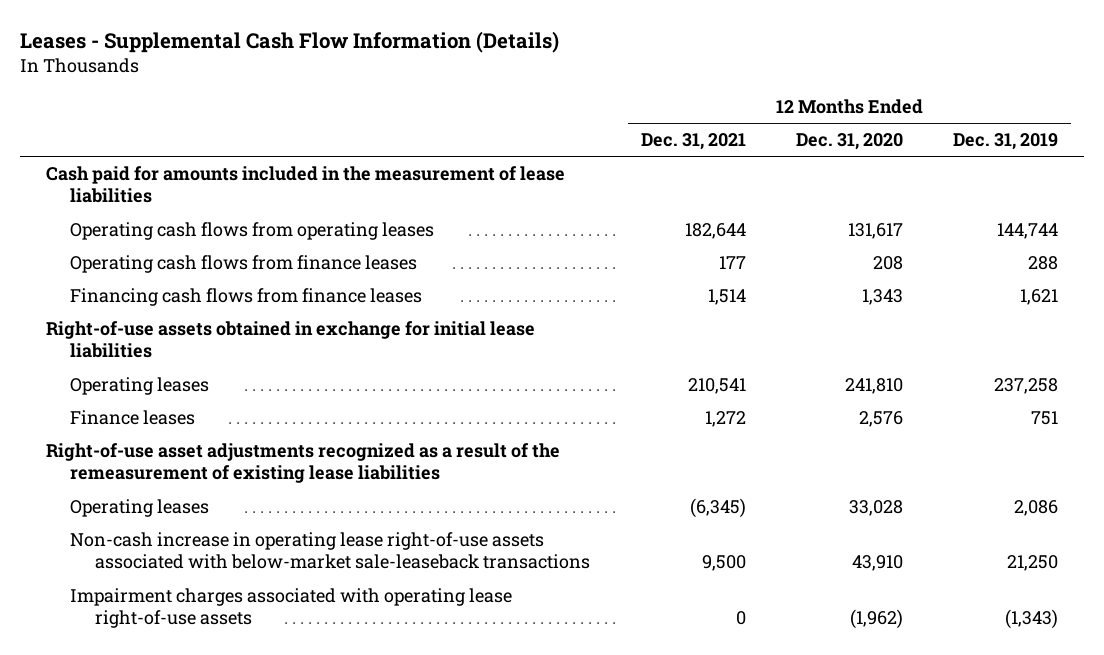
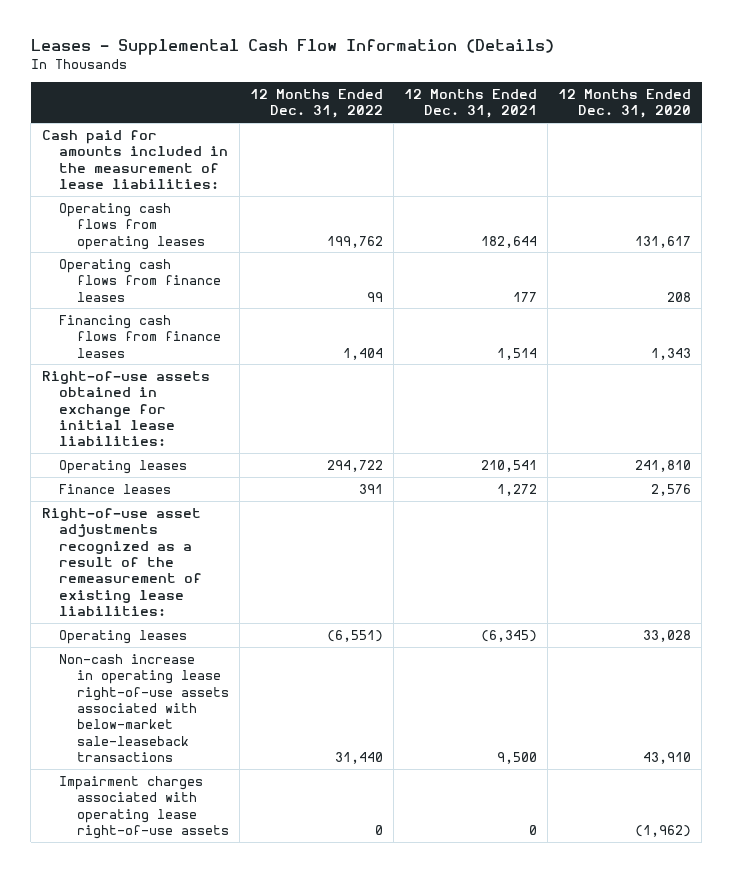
- | 12 Months Ended Dec. 31, 2021 | 12 Months Ended Dec. 31, 2020 | 12 Months Ended Dec. 31, 2019
+ | 12 Months Ended Dec. 31, 2022 | 12 Months Ended Dec. 31, 2021 | 12 Months Ended Dec. 31, 2020
- Cash paid for amounts included in the measurement of lease liabilities
+ Cash paid for amounts included in the measurement of lease liabilities:
- Right-of-use assets obtained in exchange for initial lease liabilities
+ Right-of-use assets obtained in exchange for initial lease liabilities:
- Right-of-use asset adjustments recognized as a result of the remeasurement of existing lease liabilities
+ Right-of-use asset adjustments recognized as a result of the remeasurement of existing lease liabilities:

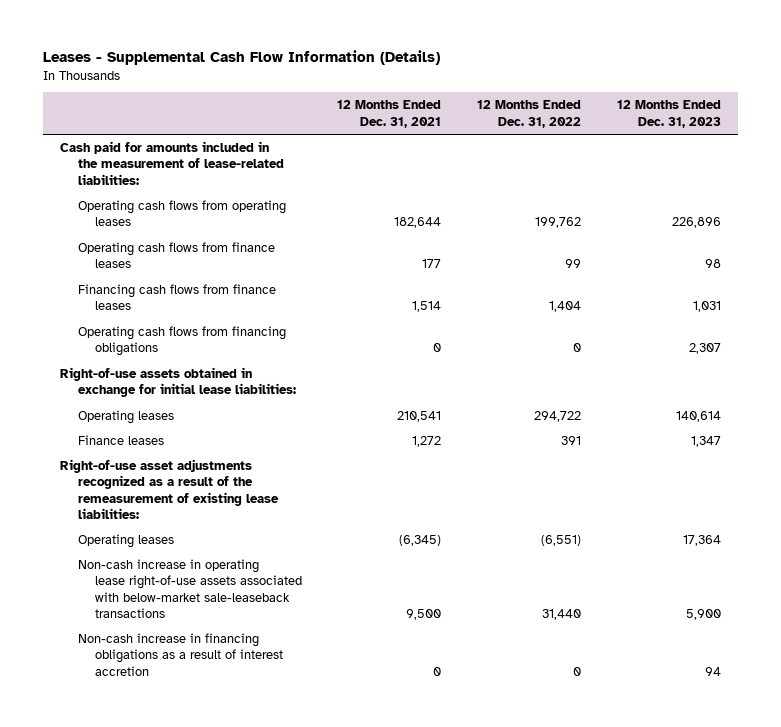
- | 12 Months Ended Dec. 31, 2022 | 12 Months Ended Dec. 31, 2021 | 12 Months Ended Dec. 31, 2020
+ | 12 Months Ended Dec. 31, 2021 | 12 Months Ended Dec. 31, 2022 | 12 Months Ended Dec. 31, 2023
- Cash paid for amounts included in the measurement of lease liabilities:
+ Cash paid for amounts included in the measurement of lease-related liabilities:
+ Operating cash flows from financing obligations | 0 | 0 | 2,307
- Impairment charges associated with operating lease right-of-use assets | 0 | 0 | (1,962)
+ Non-cash increase in financing obligations as a result of interest accretion | 0 | 0 | 94

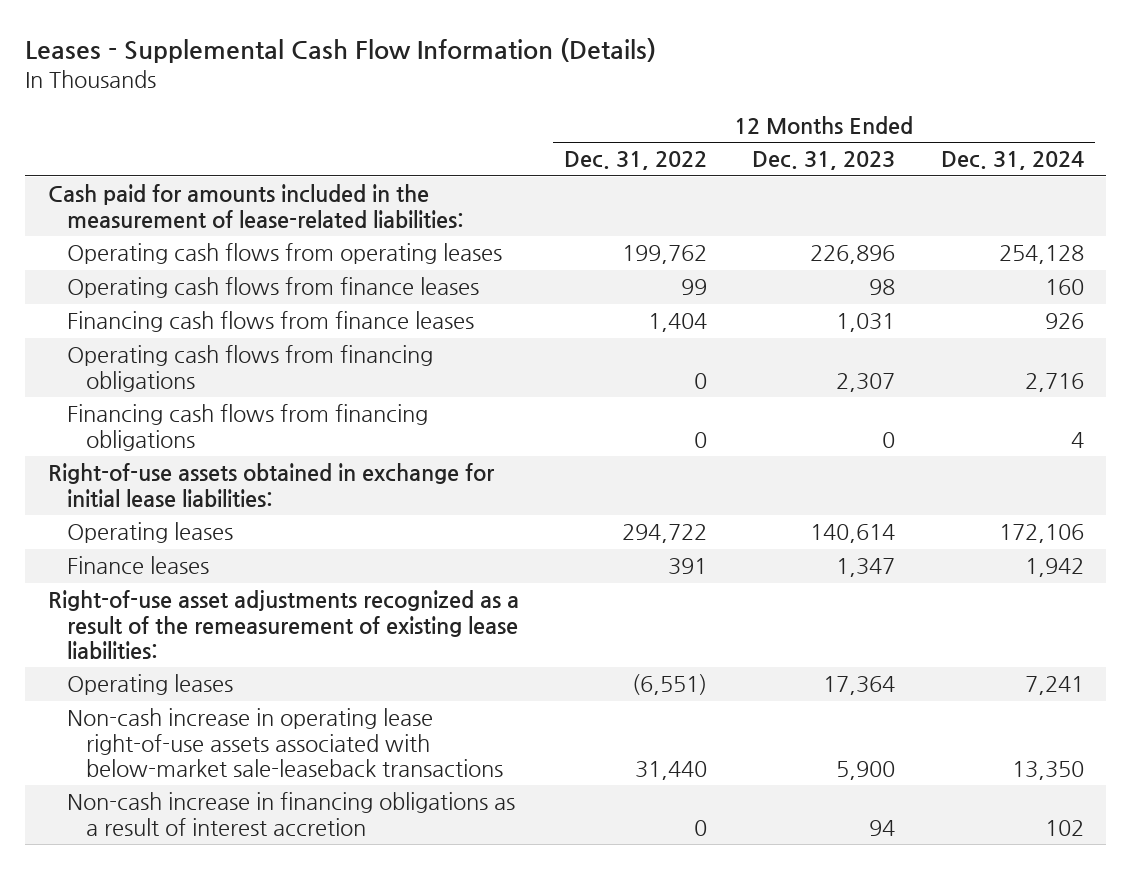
- | 12 Months Ended Dec. 31, 2021 | 12 Months Ended Dec. 31, 2022 | 12 Months Ended Dec. 31, 2023
+ | 12 Months Ended Dec. 31, 2022 | 12 Months Ended Dec. 31, 2023 | 12 Months Ended Dec. 31, 2024
+ Financing cash flows from financing obligations | 0 | 0 | 4

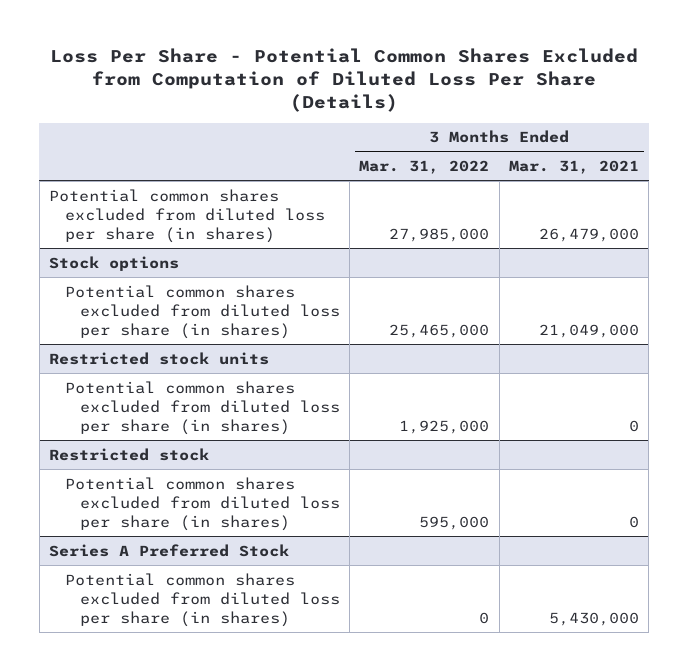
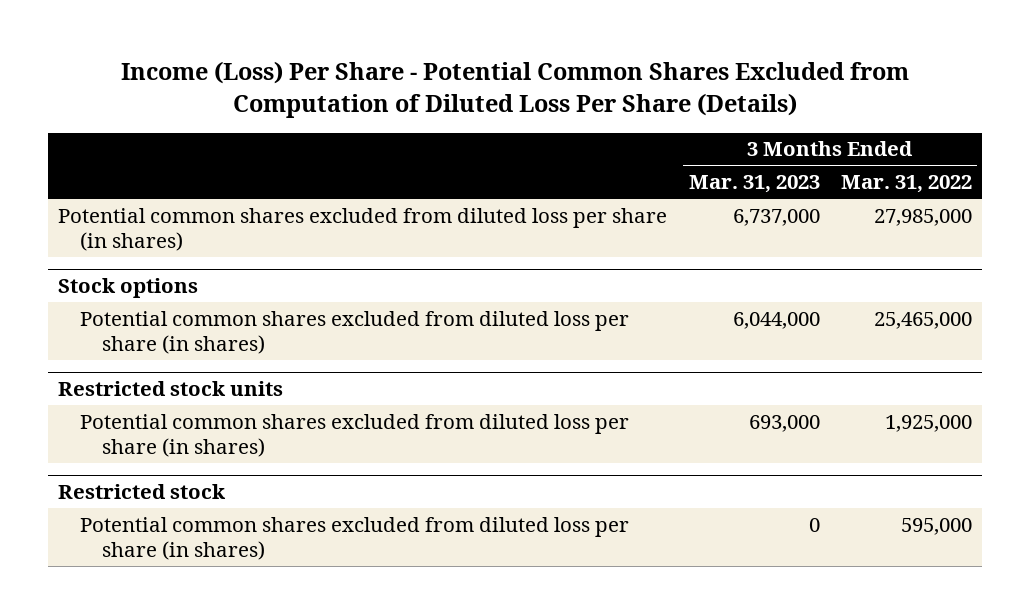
- Loss Per Share - Potential Common Shares Excluded from Computation of Diluted Loss Per Share (Details)
+ Income (Loss) Per Share - Potential Common Shares Excluded from Computation of Diluted Loss Per Share (Details)
- | 3 Months Ended Mar. 31, 2022 | 3 Months Ended Mar. 31, 2021
+ | 3 Months Ended Mar. 31, 2023 | 3 Months Ended Mar. 31, 2022
- Series A Preferred Stock
- Potential common shares excluded from diluted loss per share (in shares) | 0 | 5,430,000

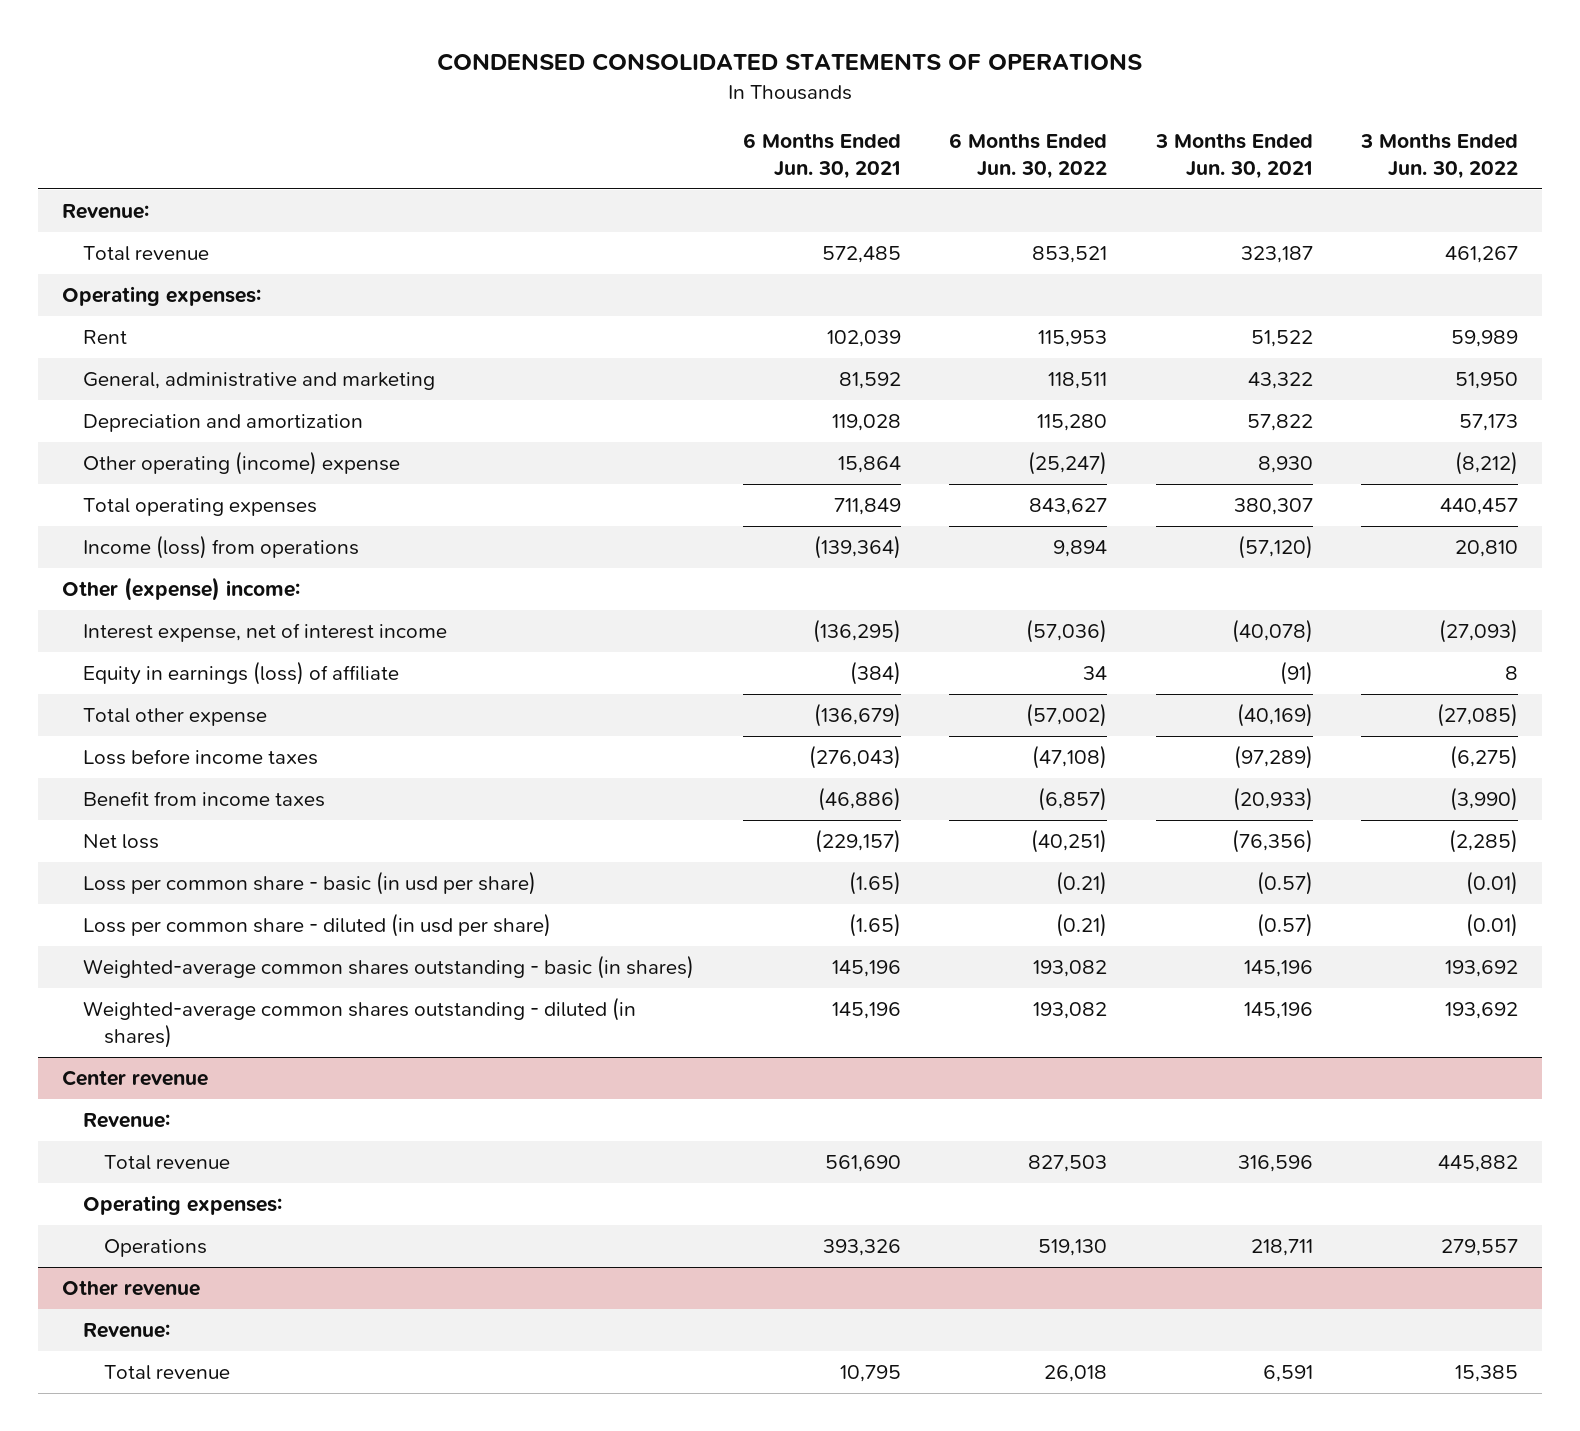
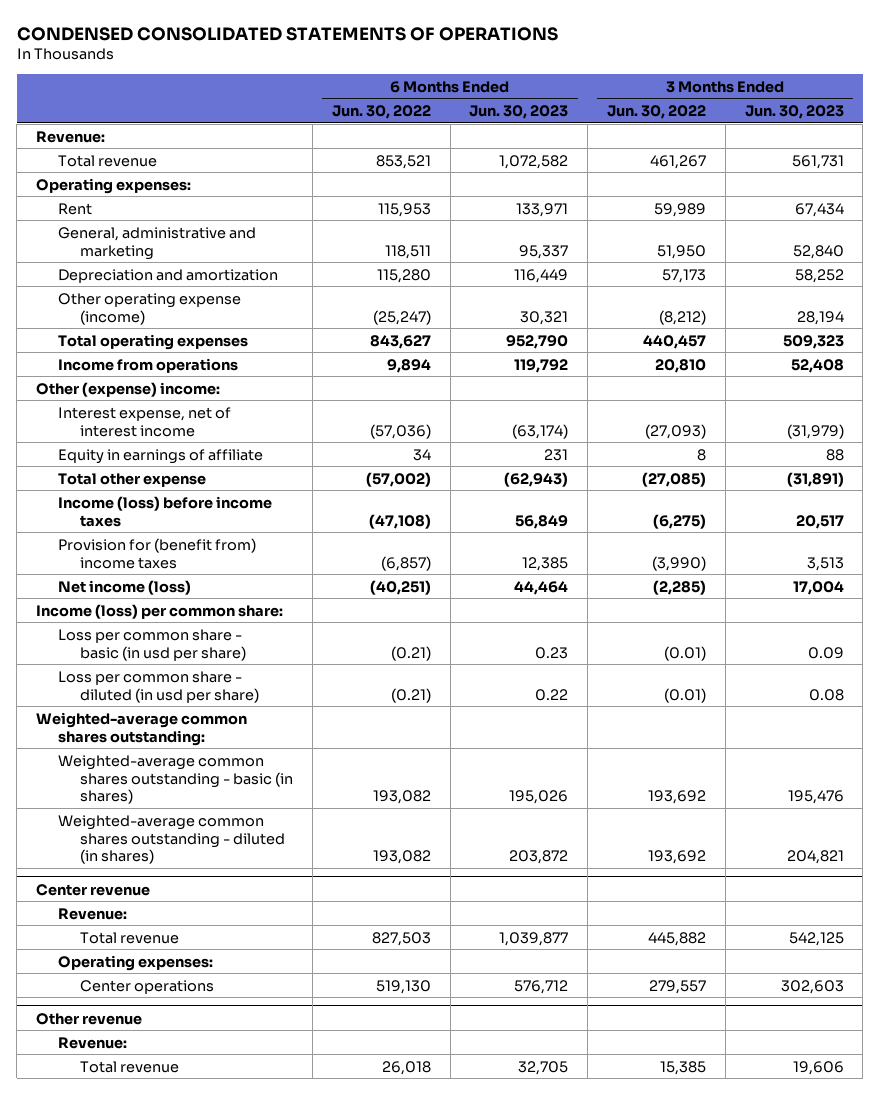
- | 6 Months Ended Jun. 30, 2021 | 6 Months Ended Jun. 30, 2022 | 3 Months Ended Jun. 30, 2021 | 3 Months Ended Jun. 30, 2022
+ | 6 Months Ended Jun. 30, 2022 | 6 Months Ended Jun. 30, 2023 | 3 Months Ended Jun. 30, 2022 | 3 Months Ended Jun. 30, 2023
- Other operating (income) expense | 15,864 | (25,247) | 8,930 | (8,212)
+ Other operating expense (income) | (25,247) | 30,321 | (8,212) | 28,194
- Income (loss) from operations | (139,364) | 9,894 | (57,120) | 20,810
+ Income from operations | 9,894 | 119,792 | 20,810 | 52,408
- Equity in earnings (loss) of affiliate | (384) | 34 | (91) | 8
+ Equity in earnings of affiliate | 34 | 231 | 8 | 88
- Loss before income taxes | (276,043) | (47,108) | (97,289) | (6,275)
- Benefit from income taxes | (46,886) | (6,857) | (20,933) | (3,990)
- Net loss | (229,157) | (40,251) | (76,356) | (2,285)
+ Income (loss) before income taxes | (47,108) | 56,849 | (6,275) | 20,517
+ Provision for (benefit from) income taxes | (6,857) | 12,385 | (3,990) | 3,513
+ Net income (loss) | (40,251) | 44,464 | (2,285) | 17,004
+ Income (loss) per common share:
+ Weighted-average common shares outstanding:
@ Center revenue
- Operations | 393,326 | 519,130 | 218,711 | 279,557
+ Center operations | 519,130 | 576,712 | 279,557 | 302,603

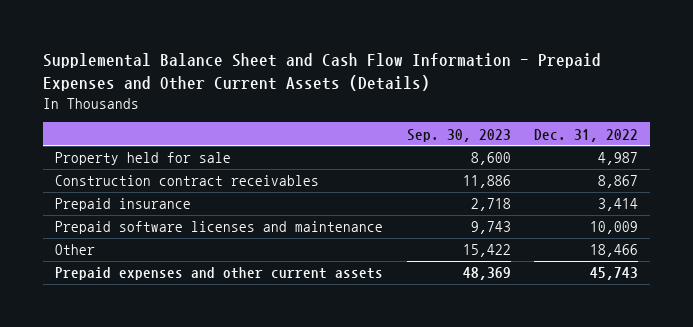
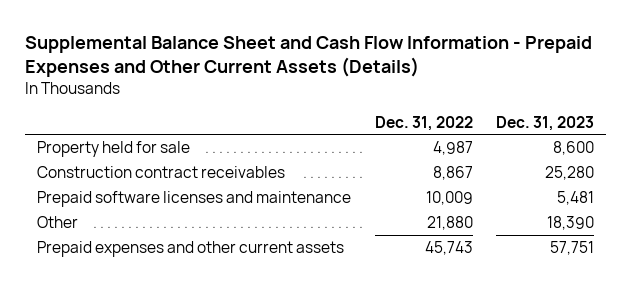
- | Sep. 30, 2023 | Dec. 31, 2022
+ | Dec. 31, 2022 | Dec. 31, 2023
- Prepaid insurance | 2,718 | 3,414
- Other | 15,422 | 18,466
+ Other | 21,880 | 18,390

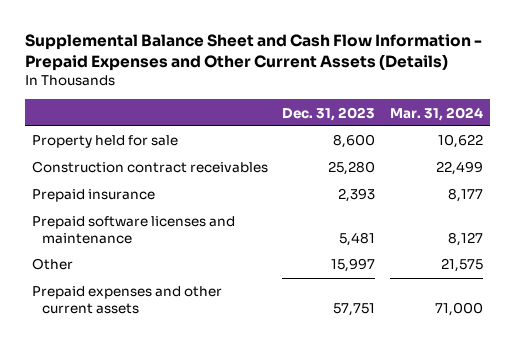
- | Dec. 31, 2022 | Dec. 31, 2023
+ | Dec. 31, 2023 | Mar. 31, 2024
+ Prepaid insurance | 2,393 | 8,177
- Other | 21,880 | 18,390
+ Other | 15,997 | 21,575

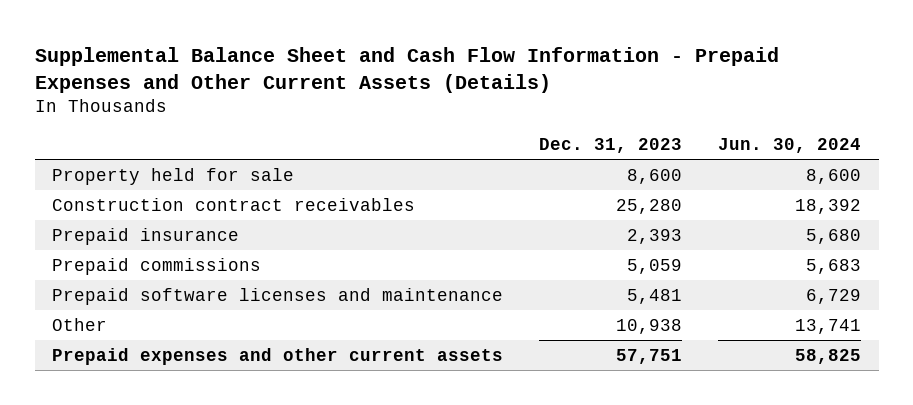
- | Dec. 31, 2023 | Mar. 31, 2024
+ | Dec. 31, 2023 | Jun. 30, 2024
+ Prepaid commissions | 5,059 | 5,683
- Other | 15,997 | 21,575
+ Other | 10,938 | 13,741

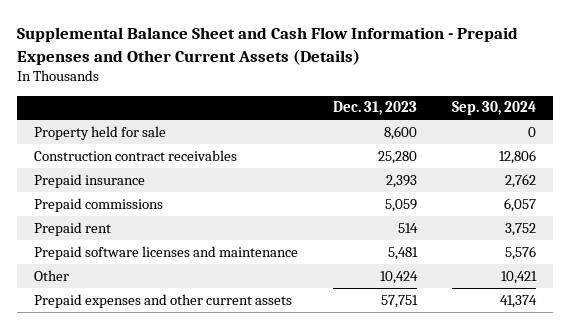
- | Dec. 31, 2023 | Jun. 30, 2024
+ | Dec. 31, 2023 | Sep. 30, 2024
+ Prepaid rent | 514 | 3,752
- Other | 10,938 | 13,741
+ Other | 10,424 | 10,421

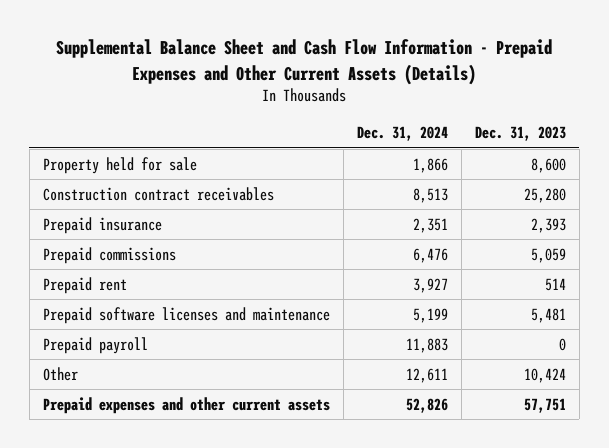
- | Dec. 31, 2023 | Sep. 30, 2024
+ | Dec. 31, 2024 | Dec. 31, 2023
+ Prepaid payroll | 11,883 | 0

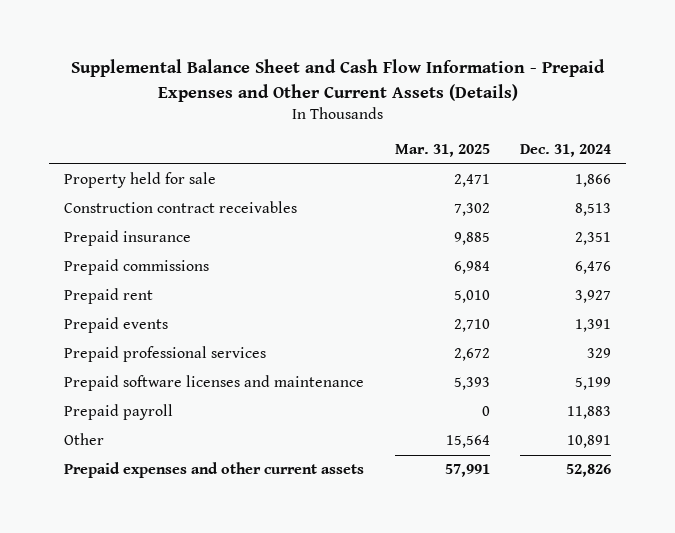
- | Dec. 31, 2024 | Dec. 31, 2023
+ | Mar. 31, 2025 | Dec. 31, 2024
+ Prepaid events | 2,710 | 1,391
+ Prepaid professional services | 2,672 | 329
- Other | 12,611 | 10,424
+ Other | 15,564 | 10,891

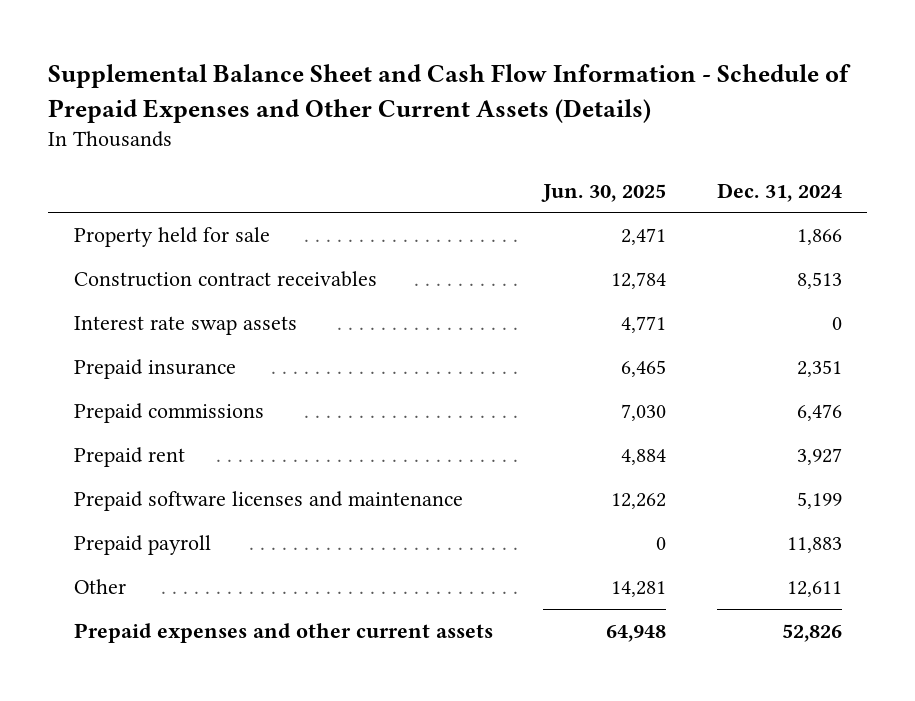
- Supplemental Balance Sheet and Cash Flow Information - Prepaid Expenses and Other Current Assets (Details)
+ Supplemental Balance Sheet and Cash Flow Information - Schedule of Prepaid Expenses and Other Current Assets (Details)
- | Mar. 31, 2025 | Dec. 31, 2024
+ | Jun. 30, 2025 | Dec. 31, 2024
+ Interest rate swap assets | 4,771 | 0
- Prepaid events | 2,710 | 1,391
- Prepaid professional services | 2,672 | 329
- Other | 15,564 | 10,891
+ Other | 14,281 | 12,611

